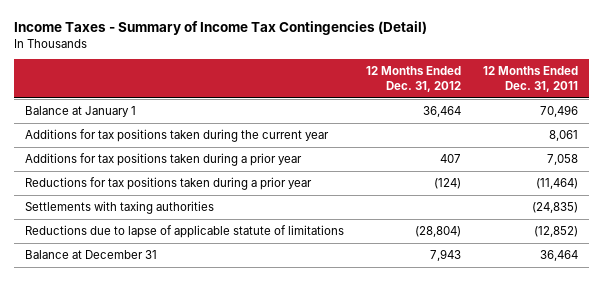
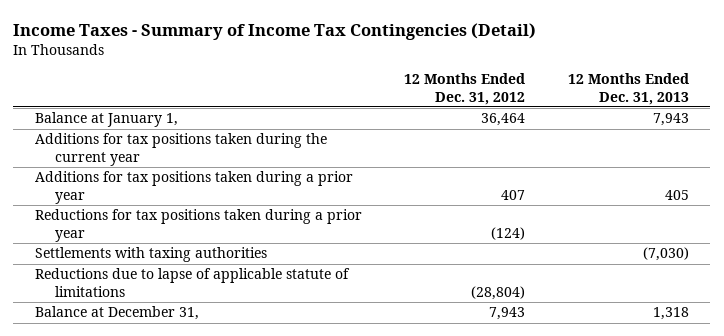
- | 12 Months Ended Dec. 31, 2012 | 12 Months Ended Dec. 31, 2011
+ | 12 Months Ended Dec. 31, 2012 | 12 Months Ended Dec. 31, 2013
- Balance at January 1 | 36,464 | 70,496
+ Balance at January 1, | 36,464 | 7,943
- Balance at December 31 | 7,943 | 36,464
+ Balance at December 31, | 7,943 | 1,318

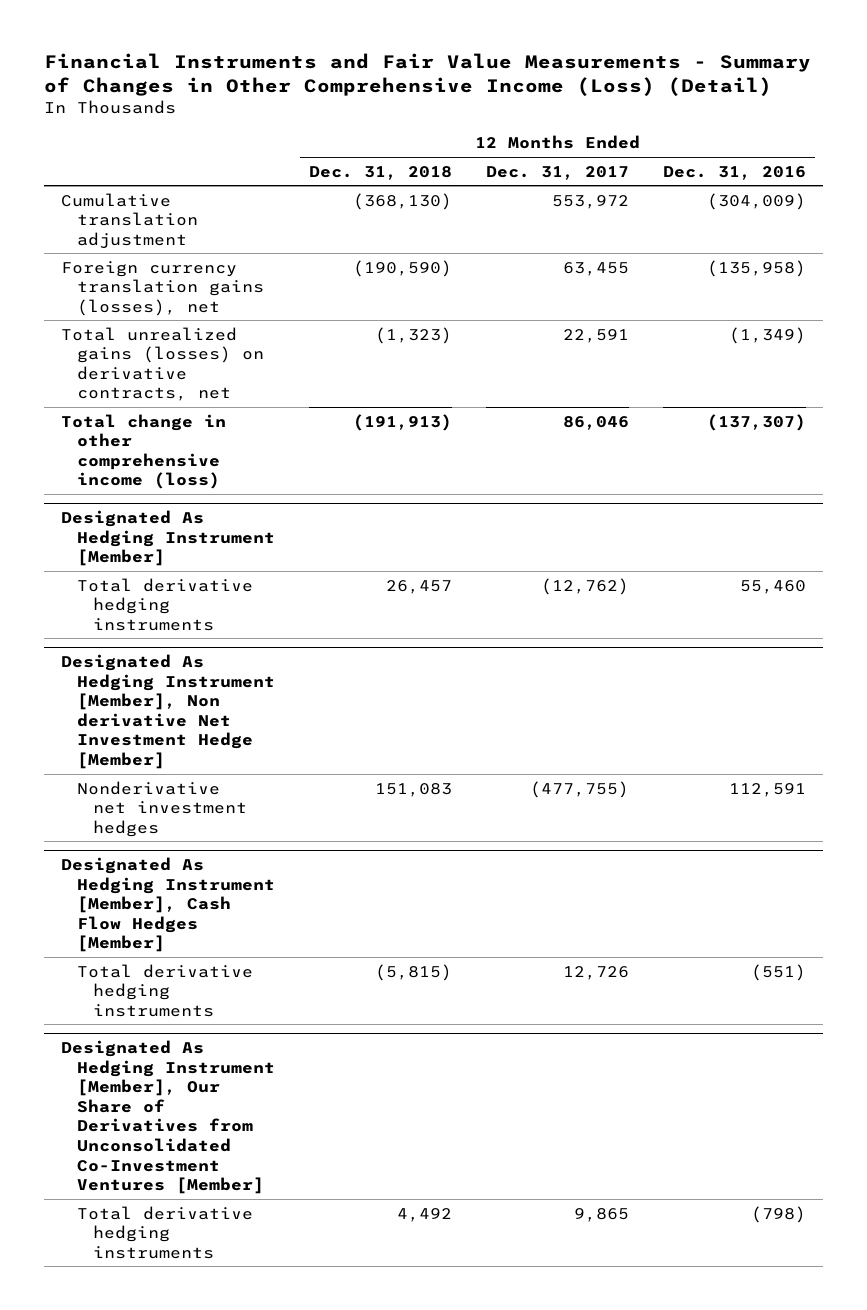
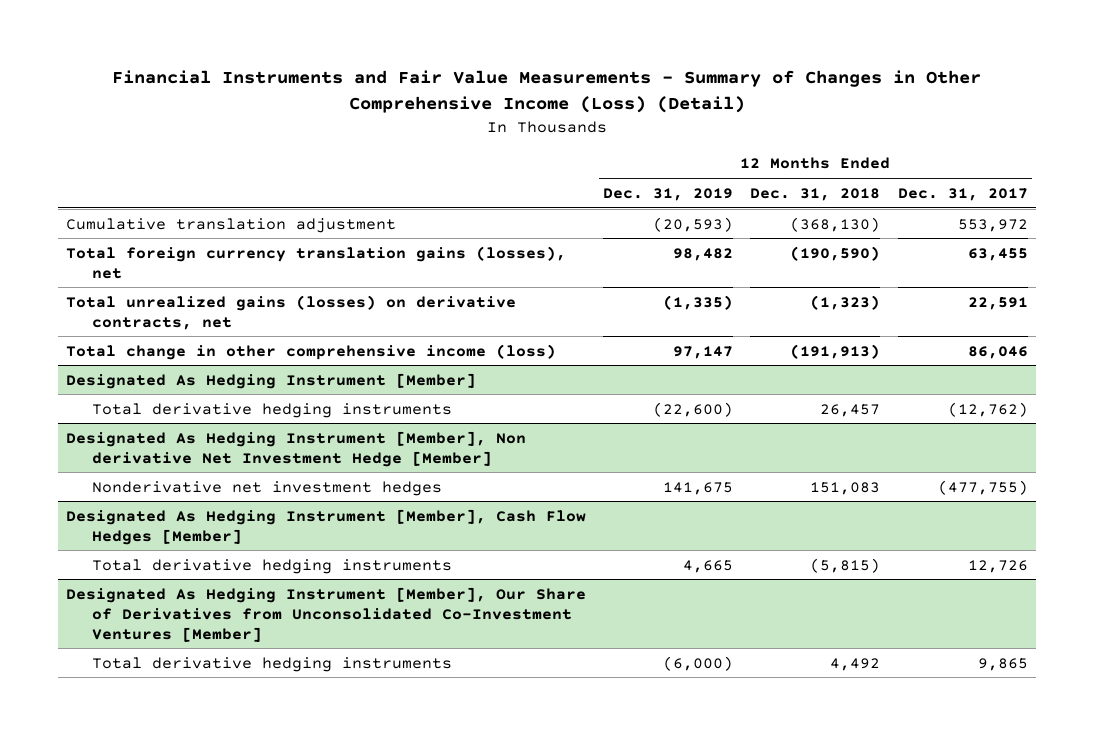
- | 12 Months Ended Dec. 31, 2018 | 12 Months Ended Dec. 31, 2017 | 12 Months Ended Dec. 31, 2016
+ | 12 Months Ended Dec. 31, 2019 | 12 Months Ended Dec. 31, 2018 | 12 Months Ended Dec. 31, 2017
- Foreign currency translation gains (losses), net | (190,590) | 63,455 | (135,958)
+ Total foreign currency translation gains (losses), net | 98,482 | (190,590) | 63,455

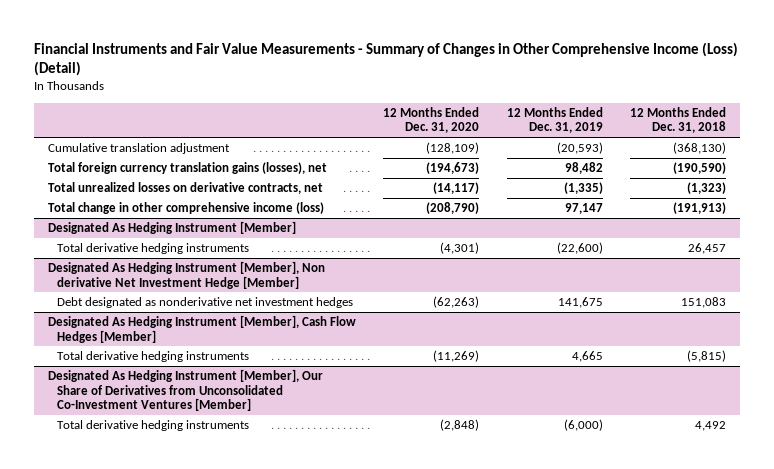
- | 12 Months Ended Dec. 31, 2019 | 12 Months Ended Dec. 31, 2018 | 12 Months Ended Dec. 31, 2017
+ | 12 Months Ended Dec. 31, 2020 | 12 Months Ended Dec. 31, 2019 | 12 Months Ended Dec. 31, 2018
- Total unrealized gains (losses) on derivative contracts, net | (1,335) | (1,323) | 22,591
+ Total unrealized losses on derivative contracts, net | (14,117) | (1,335) | (1,323)
@ Designated As Hedging Instrument [Member], Non derivative Net Investment Hedge [Member]
- Nonderivative net investment hedges | 141,675 | 151,083 | (477,755)
+ Debt designated as nonderivative net investment hedges | (62,263) | 141,675 | 151,083

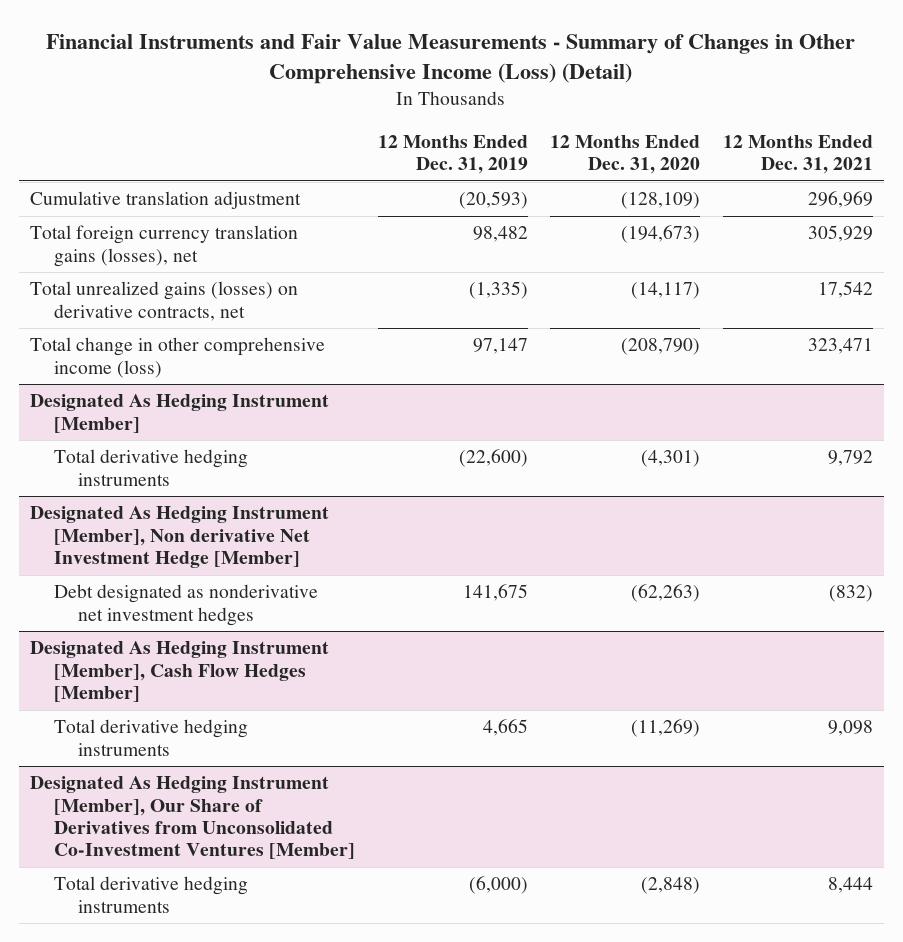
- | 12 Months Ended Dec. 31, 2020 | 12 Months Ended Dec. 31, 2019 | 12 Months Ended Dec. 31, 2018
+ | 12 Months Ended Dec. 31, 2019 | 12 Months Ended Dec. 31, 2020 | 12 Months Ended Dec. 31, 2021
- Total unrealized losses on derivative contracts, net | (14,117) | (1,335) | (1,323)
+ Total unrealized gains (losses) on derivative contracts, net | (1,335) | (14,117) | 17,542

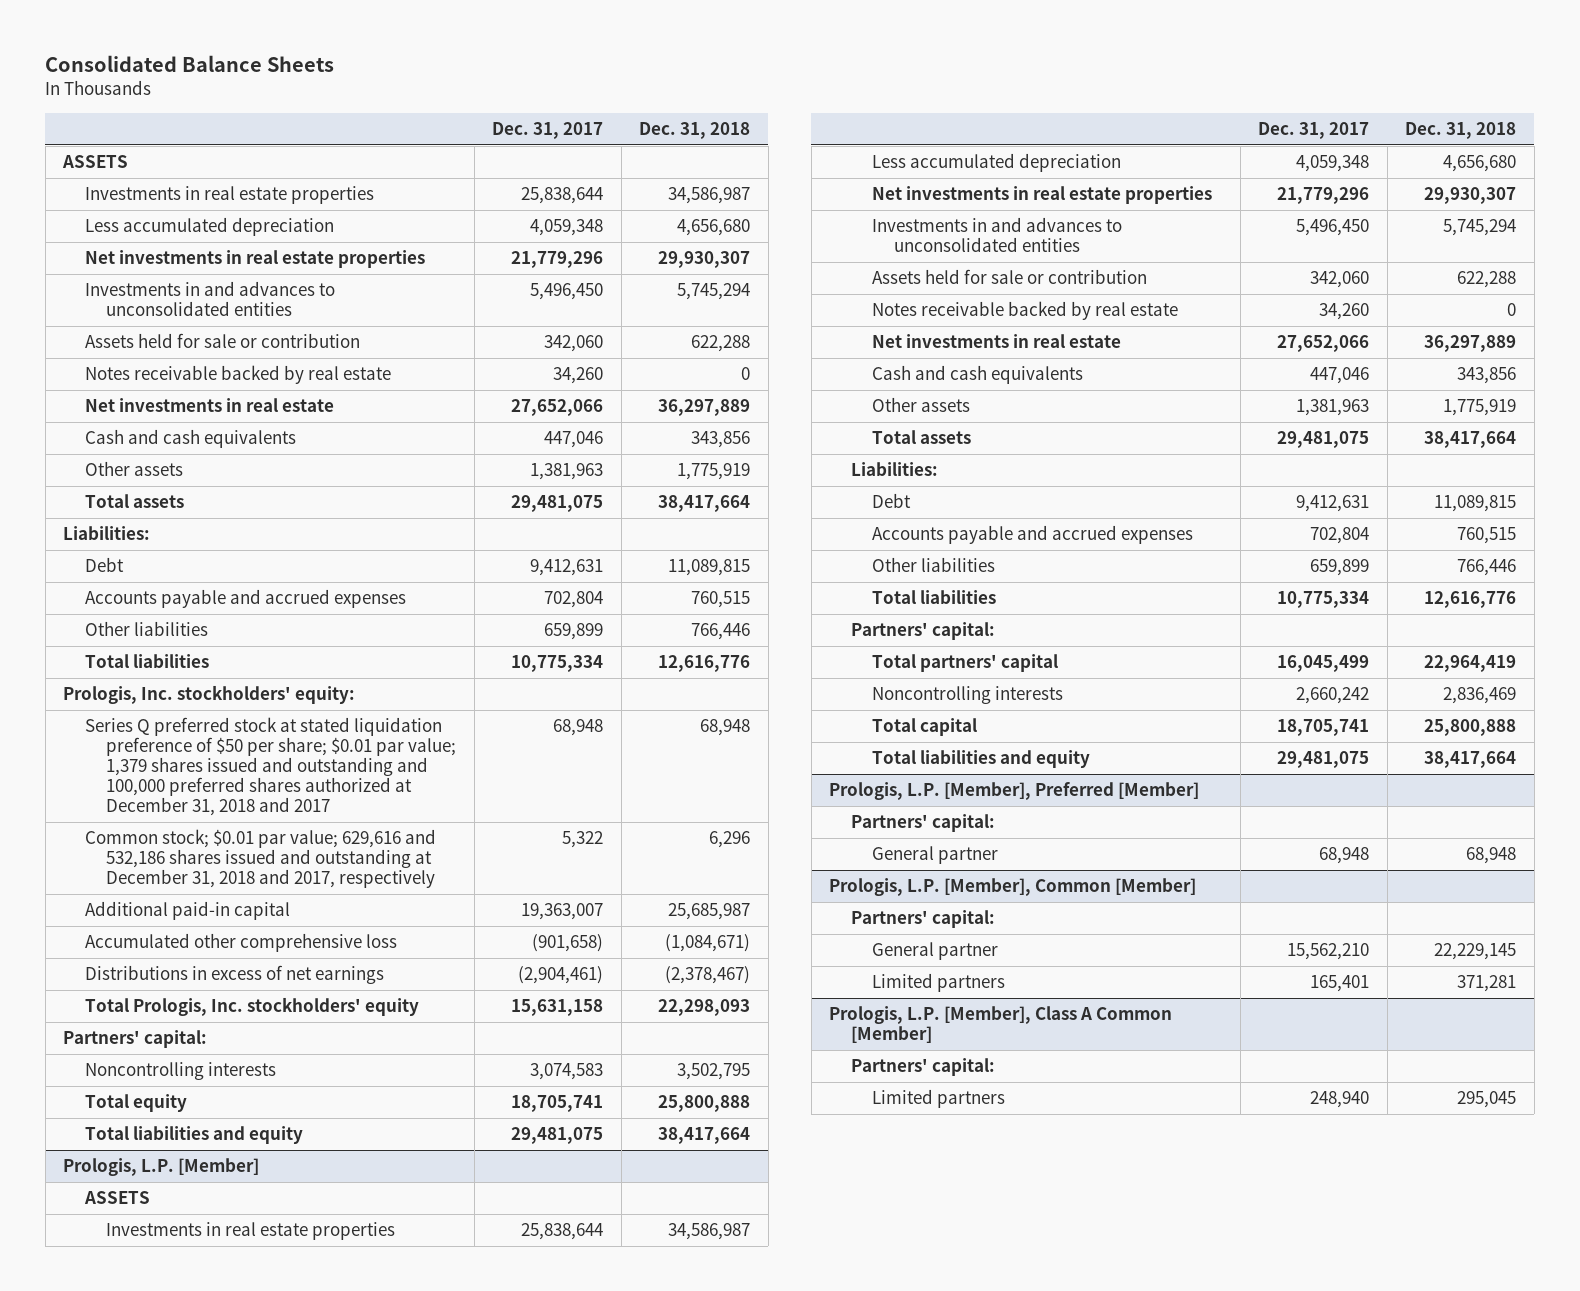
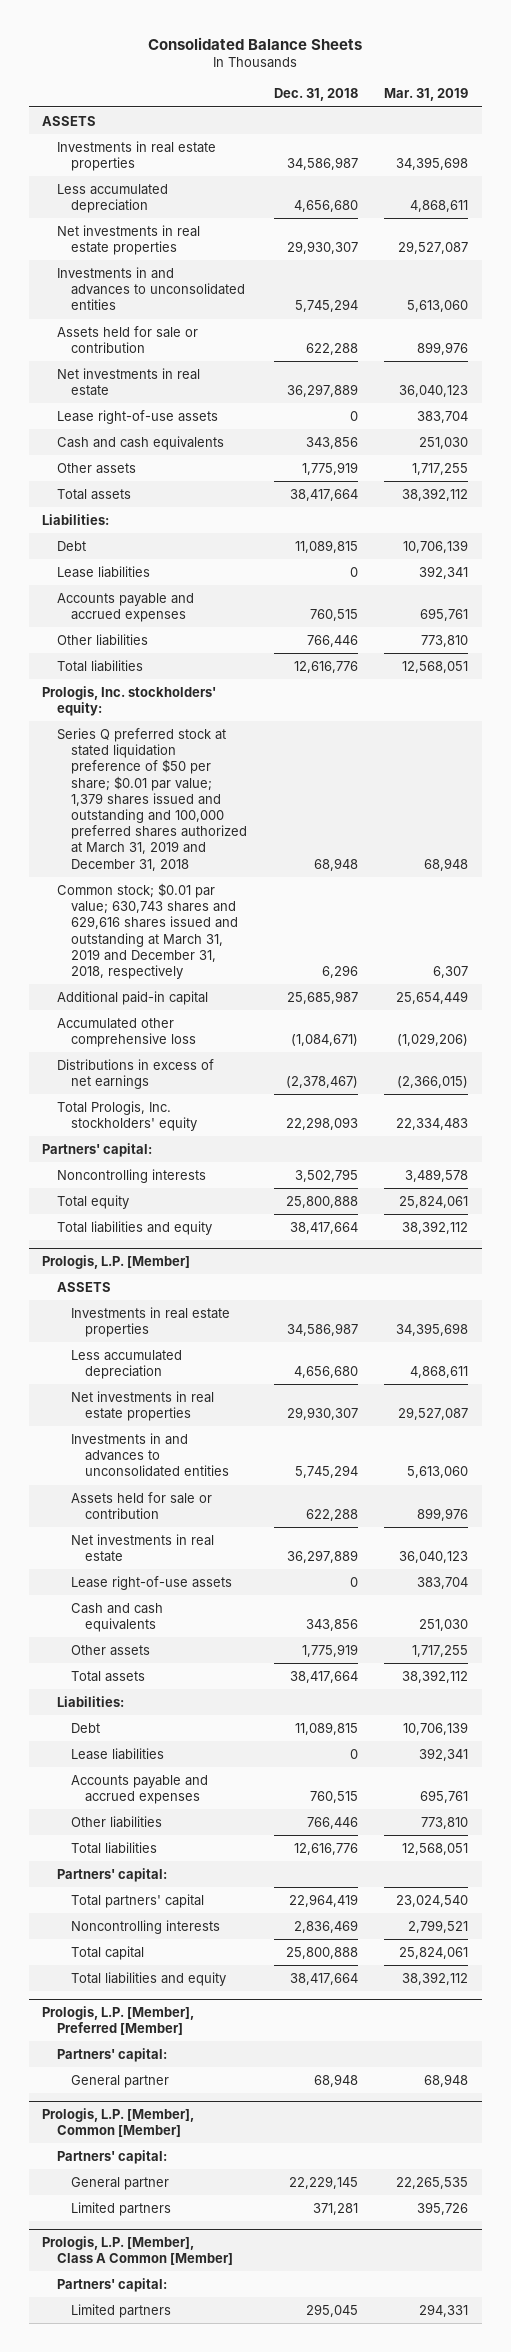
- | Dec. 31, 2017 | Dec. 31, 2018
+ | Dec. 31, 2018 | Mar. 31, 2019
- Notes receivable backed by real estate | 34,260 | 0
+ Lease right-of-use assets | 0 | 383,704
+ Lease liabilities | 0 | 392,341
- Series Q preferred stock at stated liquidation preference of $50 per share; $0.01 par value; 1,379 shares issued and outstanding and 100,000 preferred shares authorized at December 31, 2018 and 2017 | 68,948 | 68,948
- Common stock; $0.01 par value; 629,616 and 532,186 shares issued and outstanding at December 31, 2018 and 2017, respectively | 5,322 | 6,296
+ Series Q preferred stock at stated liquidation preference of $50 per share; $0.01 par value; 1,379 shares issued and outstanding and 100,000 preferred shares authorized at March 31, 2019 and December 31, 2018 | 68,948 | 68,948
+ Common stock; $0.01 par value; 630,743 shares and 629,616 shares issued and outstanding at March 31, 2019 and December 31, 2018, respectively | 6,296 | 6,307
@ Prologis, L.P. [Member]
- Notes receivable backed by real estate | 34,260 | 0
+ Lease right-of-use assets | 0 | 383,704
+ Lease liabilities | 0 | 392,341

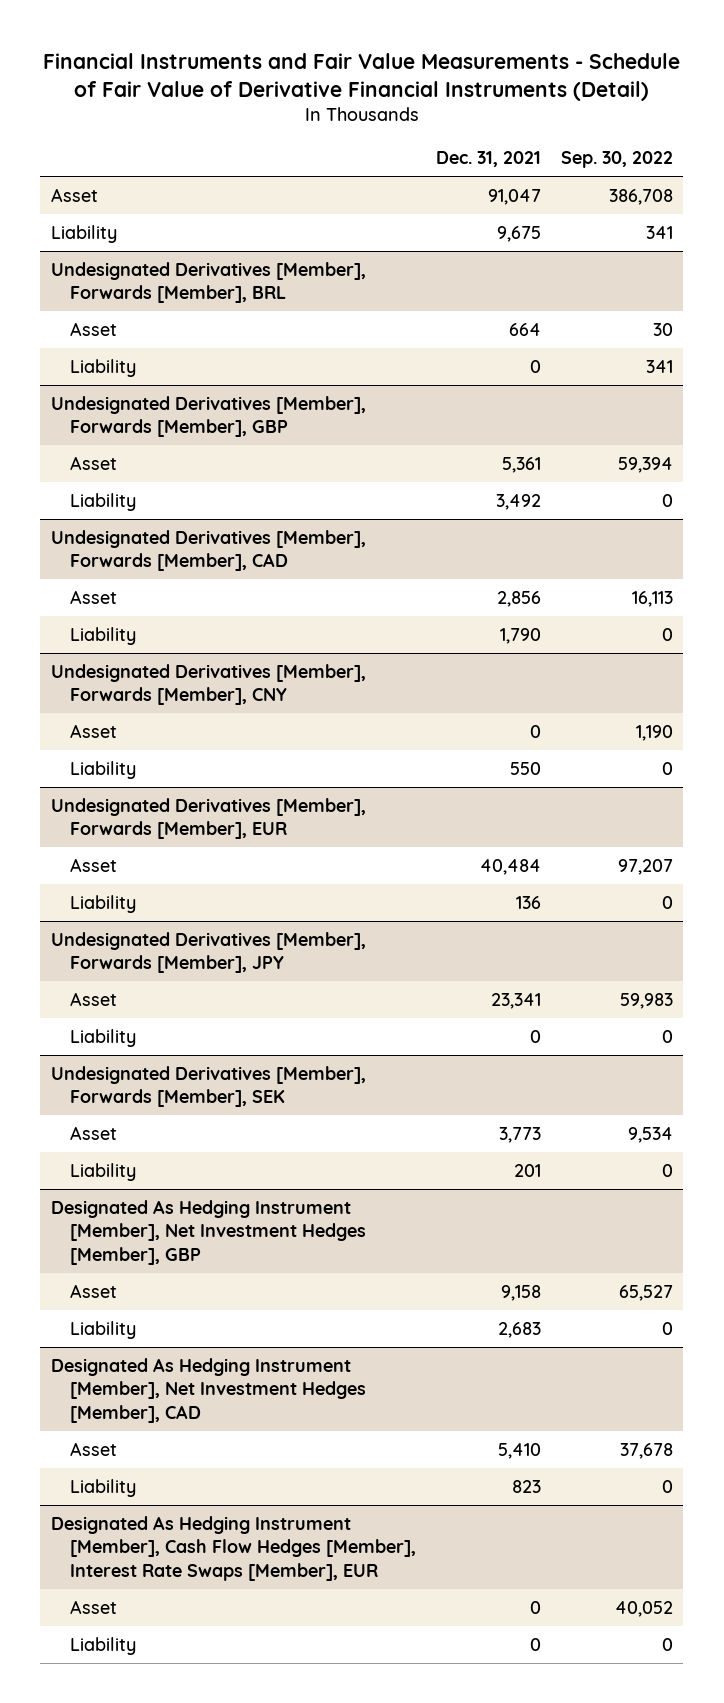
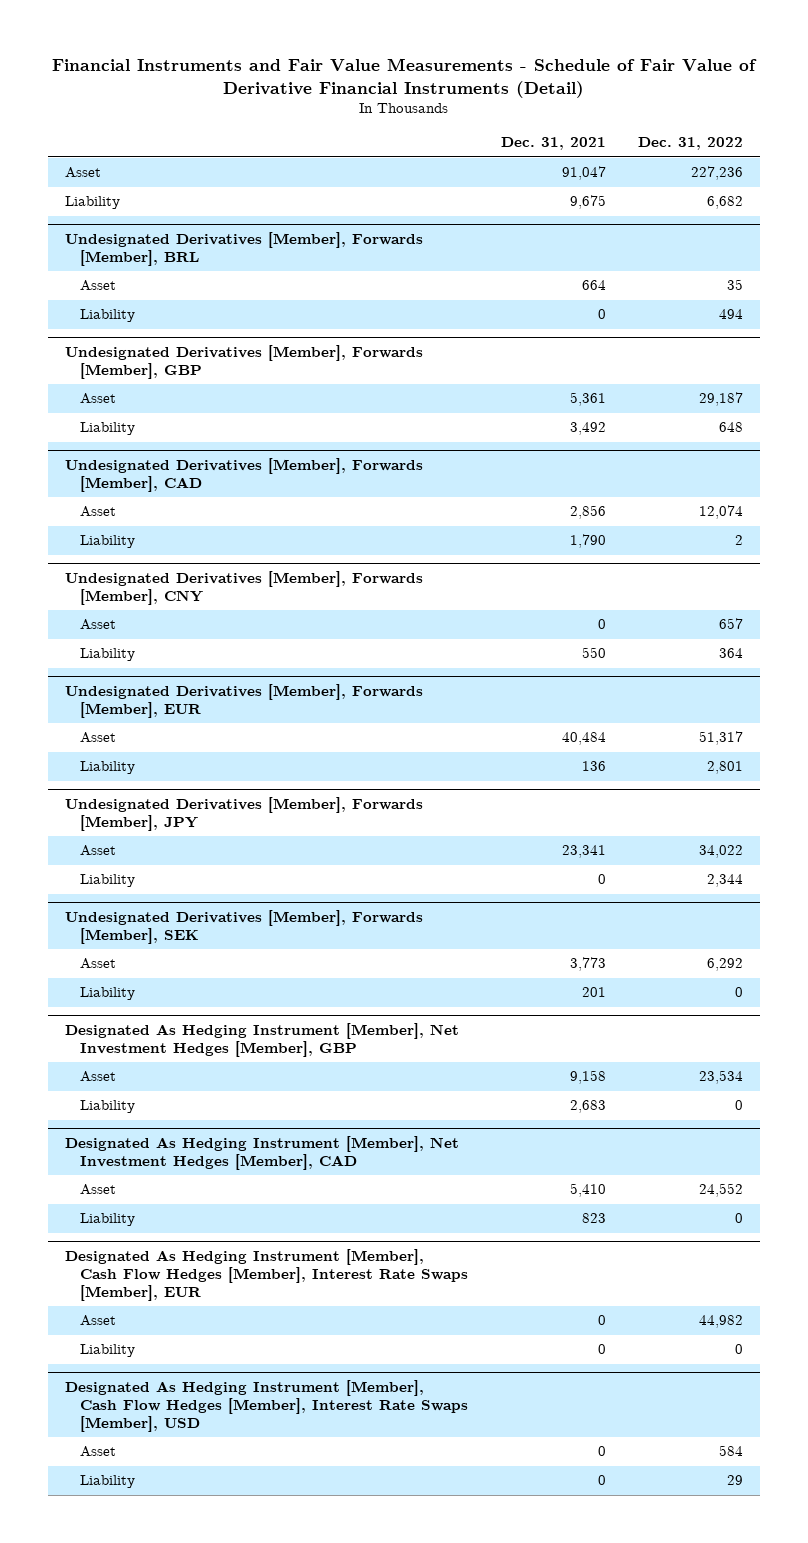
- | Dec. 31, 2021 | Sep. 30, 2022
+ | Dec. 31, 2021 | Dec. 31, 2022
+ Designated As Hedging Instrument [Member], Cash Flow Hedges [Member], Interest Rate Swaps [Member], USD
+ Asset | 0 | 584
+ Liability | 0 | 29

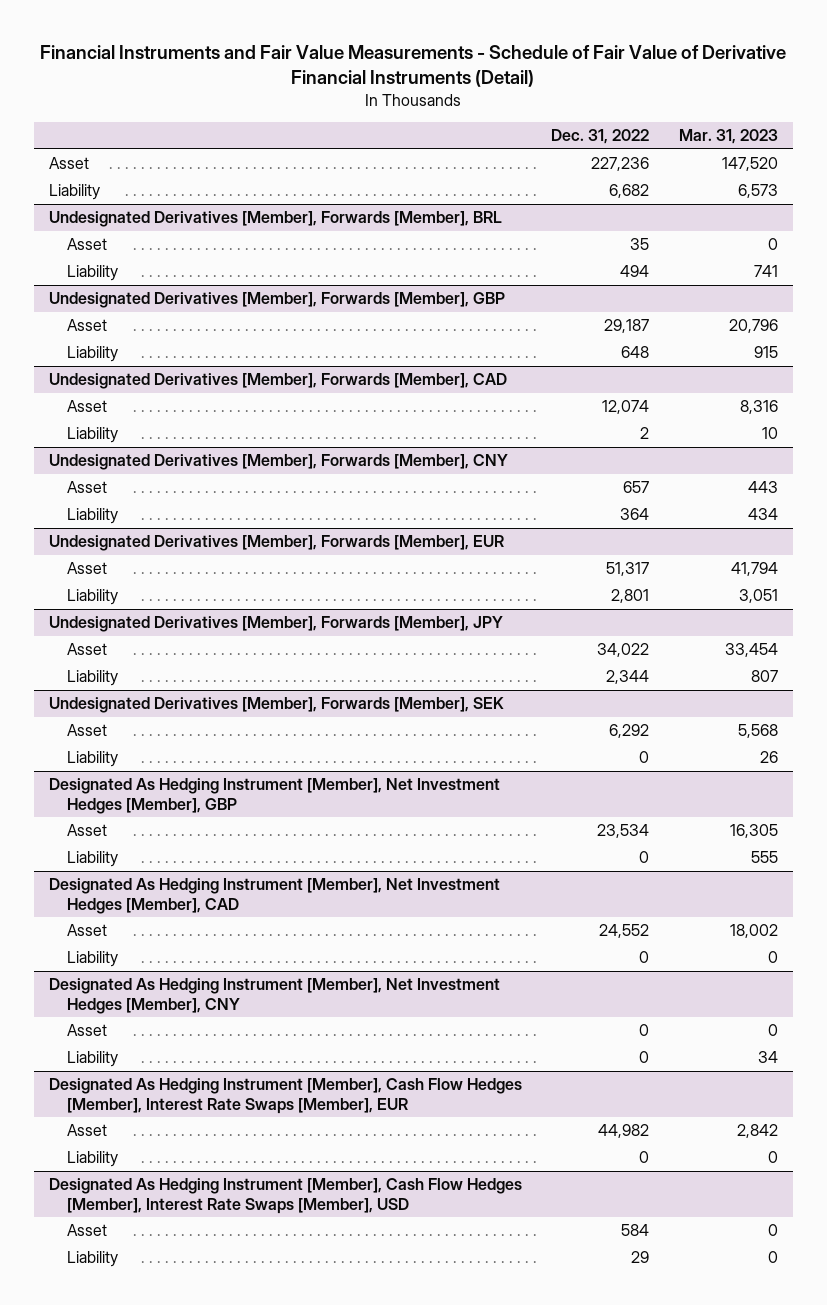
- | Dec. 31, 2021 | Dec. 31, 2022
+ | Dec. 31, 2022 | Mar. 31, 2023
+ Designated As Hedging Instrument [Member], Net Investment Hedges [Member], CNY
+ Asset | 0 | 0
+ Liability | 0 | 34

